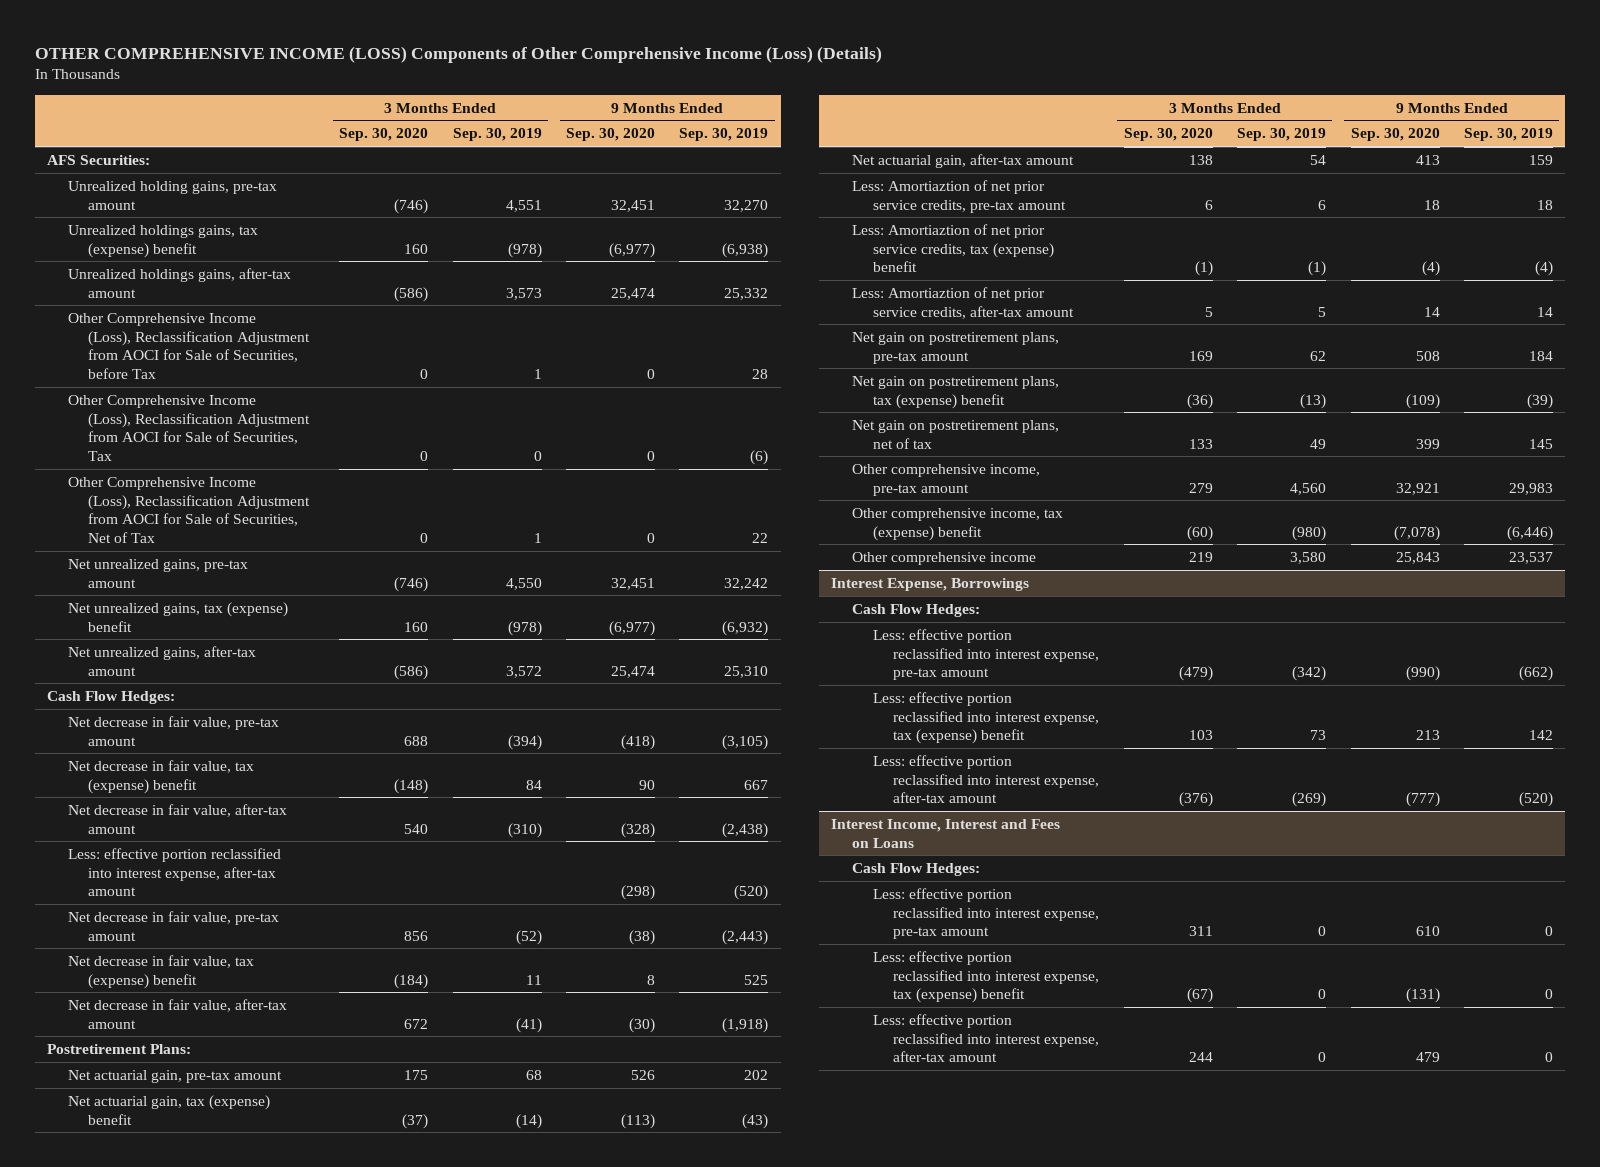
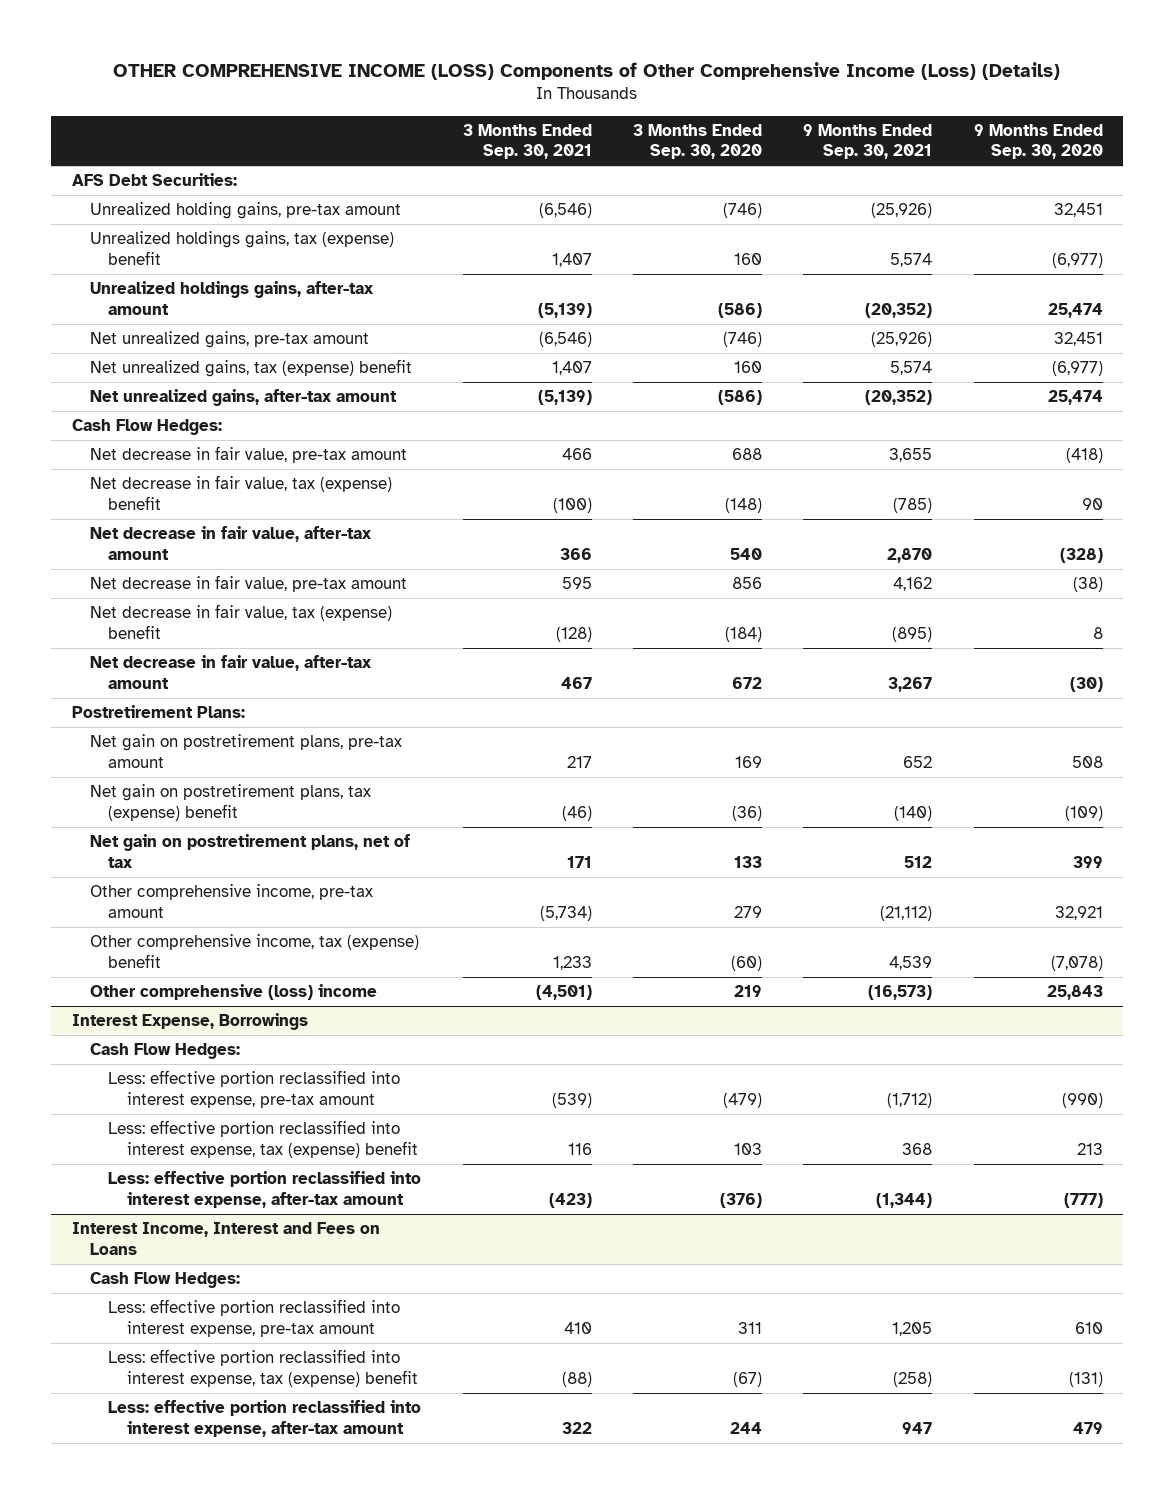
- | 3 Months Ended Sep. 30, 2020 | 3 Months Ended Sep. 30, 2019 | 9 Months Ended Sep. 30, 2020 | 9 Months Ended Sep. 30, 2019
+ | 3 Months Ended Sep. 30, 2021 | 3 Months Ended Sep. 30, 2020 | 9 Months Ended Sep. 30, 2021 | 9 Months Ended Sep. 30, 2020
- AFS Securities:
+ AFS Debt Securities:
- Other Comprehensive Income (Loss), Reclassification Adjustment from AOCI for Sale of Securities, before Tax | 0 | 1 | 0 | 28
- Other Comprehensive Income (Loss), Reclassification Adjustment from AOCI for Sale of Securities, Tax | 0 | 0 | 0 | (6)
- Other Comprehensive Income (Loss), Reclassification Adjustment from AOCI for Sale of Securities, Net of Tax | 0 | 1 | 0 | 22
- Less: effective portion reclassified into interest expense, after-tax amount | | | (298) | (520)
- Net actuarial gain, pre-tax amount | 175 | 68 | 526 | 202
- Net actuarial gain, tax (expense) benefit | (37) | (14) | (113) | (43)
- Net actuarial gain, after-tax amount | 138 | 54 | 413 | 159
- Less: Amortiaztion of net prior service credits, pre-tax amount | 6 | 6 | 18 | 18
- Less: Amortiaztion of net prior service credits, tax (expense) benefit | (1) | (1) | (4) | (4)
- Less: Amortiaztion of net prior service credits, after-tax amount | 5 | 5 | 14 | 14
- Other comprehensive income | 219 | 3,580 | 25,843 | 23,537
+ Other comprehensive (loss) income | (4,501) | 219 | (16,573) | 25,843

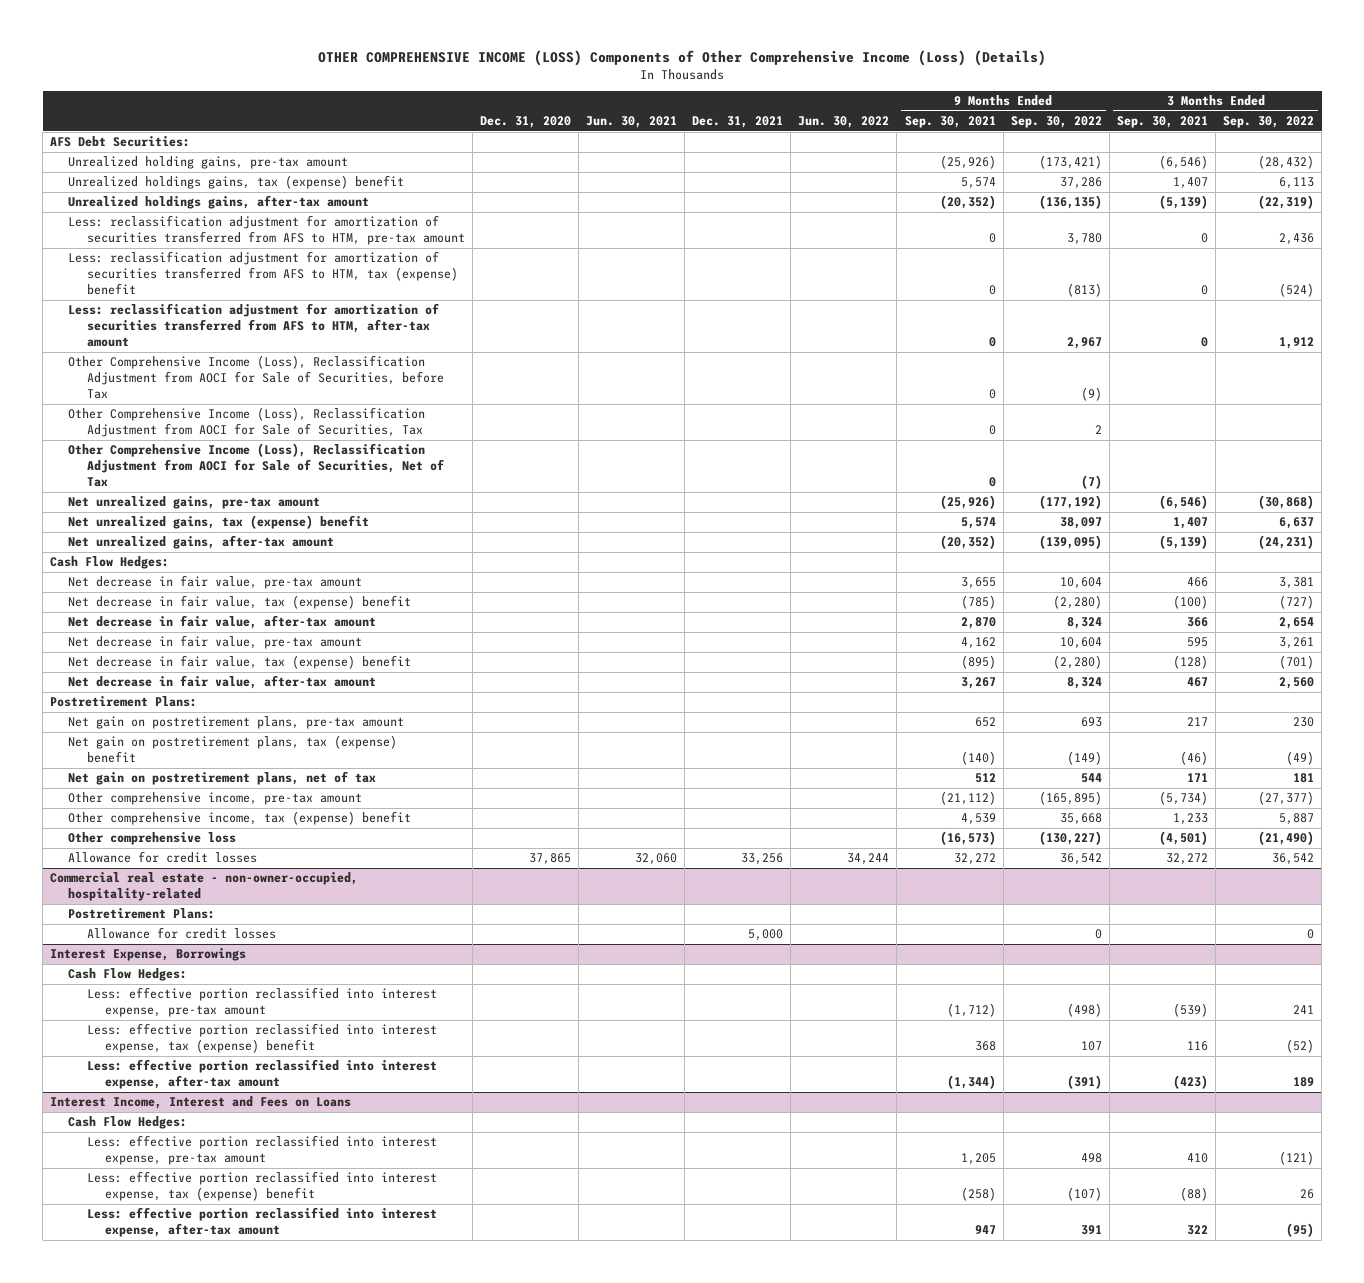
- | 3 Months Ended Sep. 30, 2021 | 3 Months Ended Sep. 30, 2020 | 9 Months Ended Sep. 30, 2021 | 9 Months Ended Sep. 30, 2020
+ | Dec. 31, 2020 | Jun. 30, 2021 | Dec. 31, 2021 | Jun. 30, 2022 | 9 Months Ended Sep. 30, 2021 | 9 Months Ended Sep. 30, 2022 | 3 Months Ended Sep. 30, 2021 | 3 Months Ended Sep. 30, 2022
+ Less: reclassification adjustment for amortization of securities transferred from AFS to HTM, pre-tax amount | | | | | 0 | 3,780 | 0 | 2,436
+ Less: reclassification adjustment for amortization of securities transferred from AFS to HTM, tax (expense) benefit | | | | | 0 | (813) | 0 | (524)
+ Less: reclassification adjustment for amortization of securities transferred from AFS to HTM, after-tax amount | | | | | 0 | 2,967 | 0 | 1,912
+ Other Comprehensive Income (Loss), Reclassification Adjustment from AOCI for Sale of Securities, before Tax | | | | | 0 | (9) | |
+ Other Comprehensive Income (Loss), Reclassification Adjustment from AOCI for Sale of Securities, Tax | | | | | 0 | 2 | |
+ Other Comprehensive Income (Loss), Reclassification Adjustment from AOCI for Sale of Securities, Net of Tax | | | | | 0 | (7) | |
- Other comprehensive (loss) income | (4,501) | 219 | (16,573) | 25,843
+ Other comprehensive loss | | | | | (16,573) | (130,227) | (4,501) | (21,490)
+ Allowance for credit losses | 37,865 | 32,060 | 33,256 | 34,244 | 32,272 | 36,542 | 32,272 | 36,542
+ Commercial real estate - non-owner-occupied, hospitality-related
+ Postretirement Plans:
+ Allowance for credit losses | | | 5,000 | | | 0 | | 0

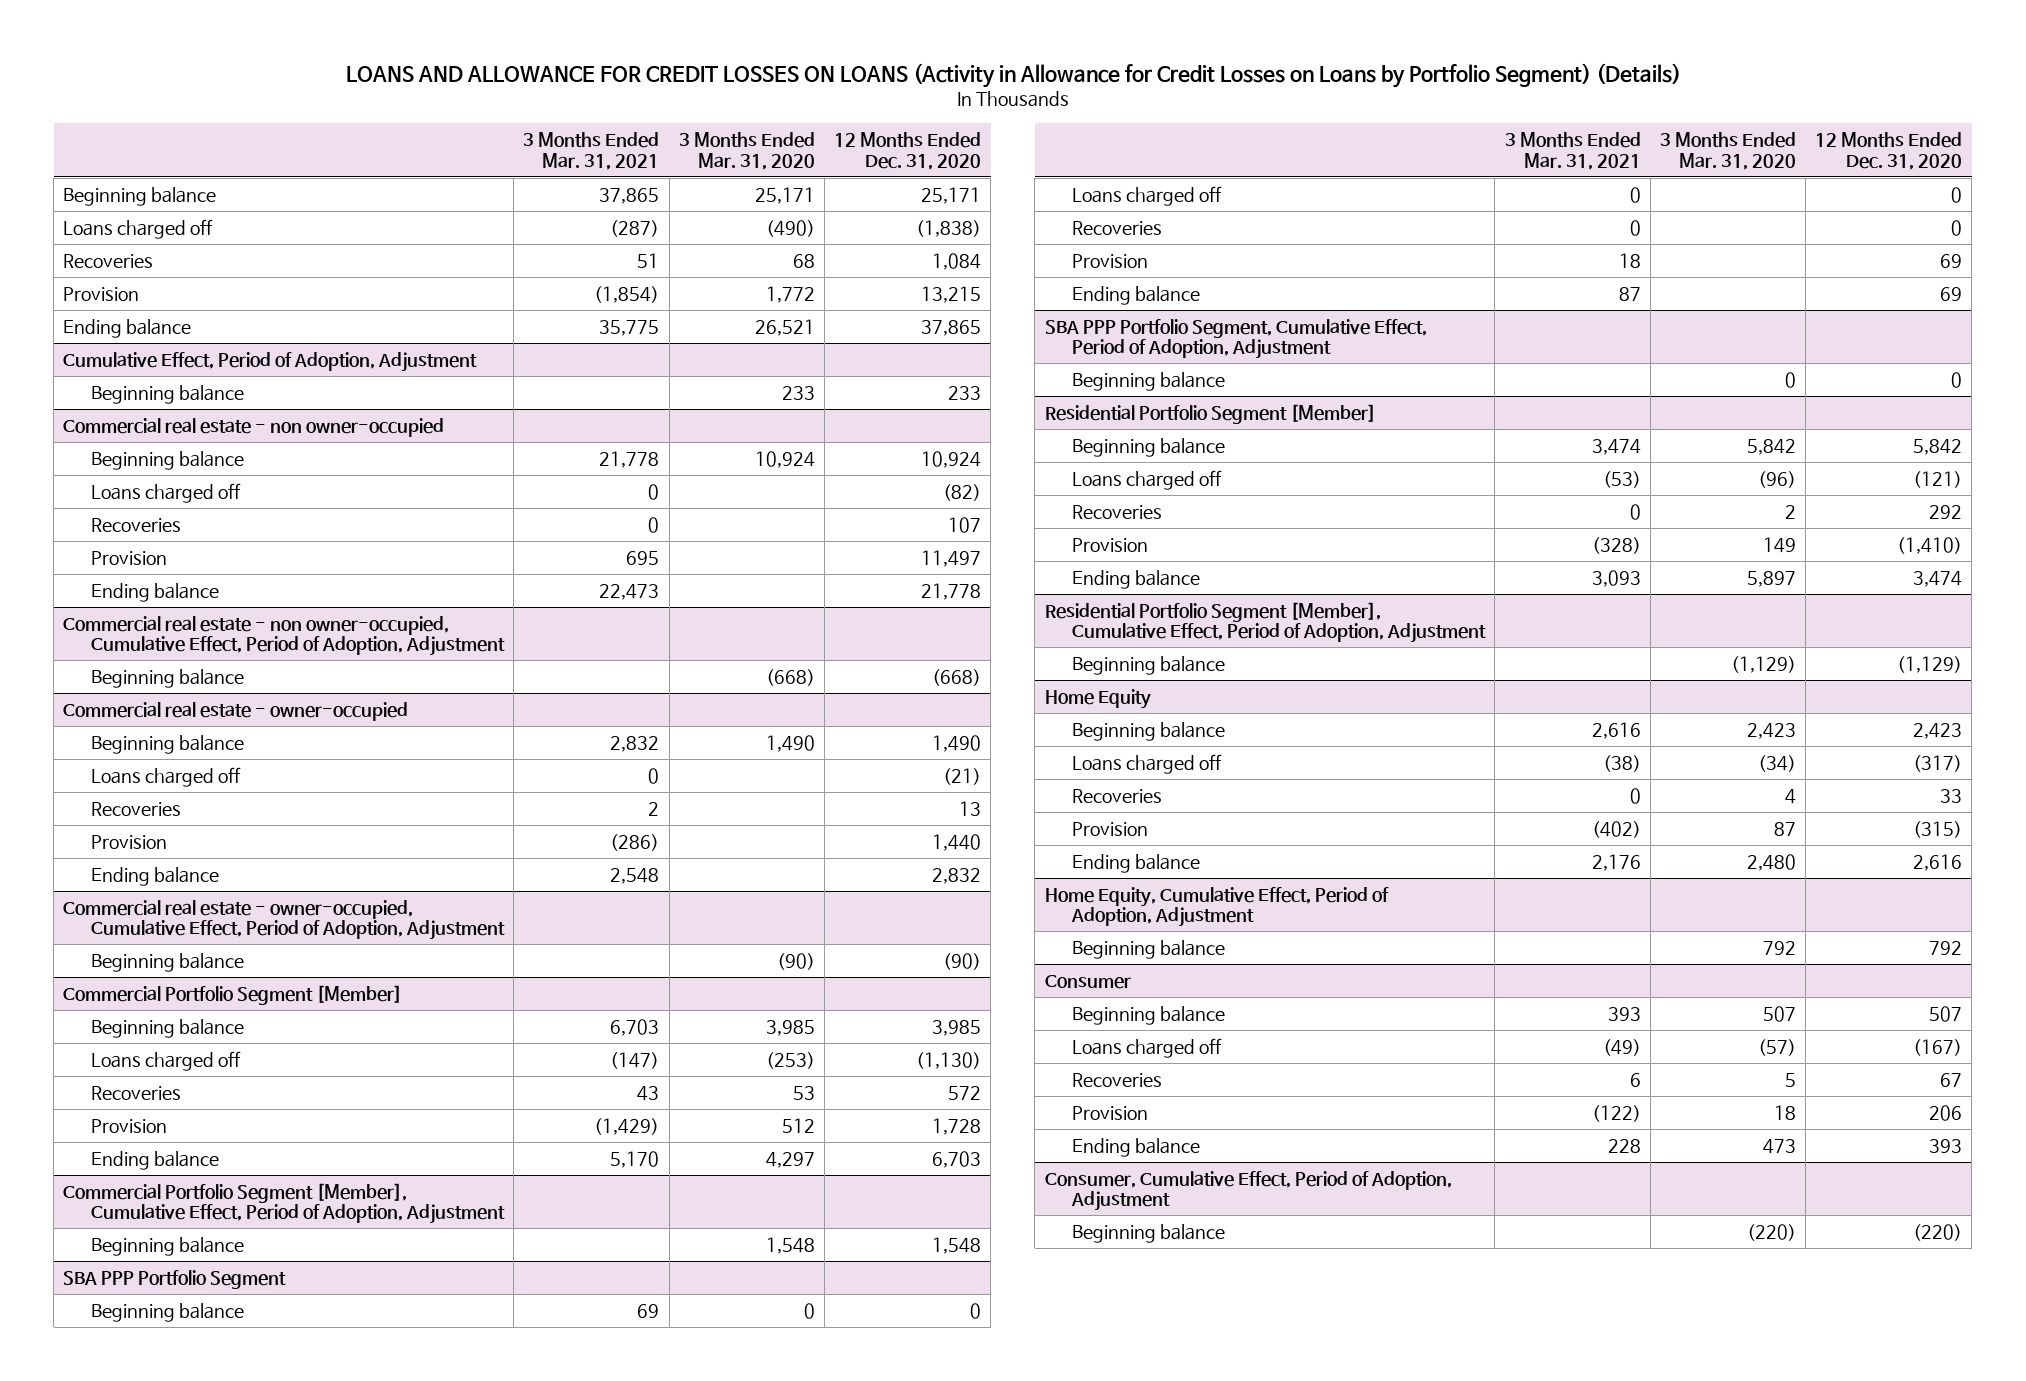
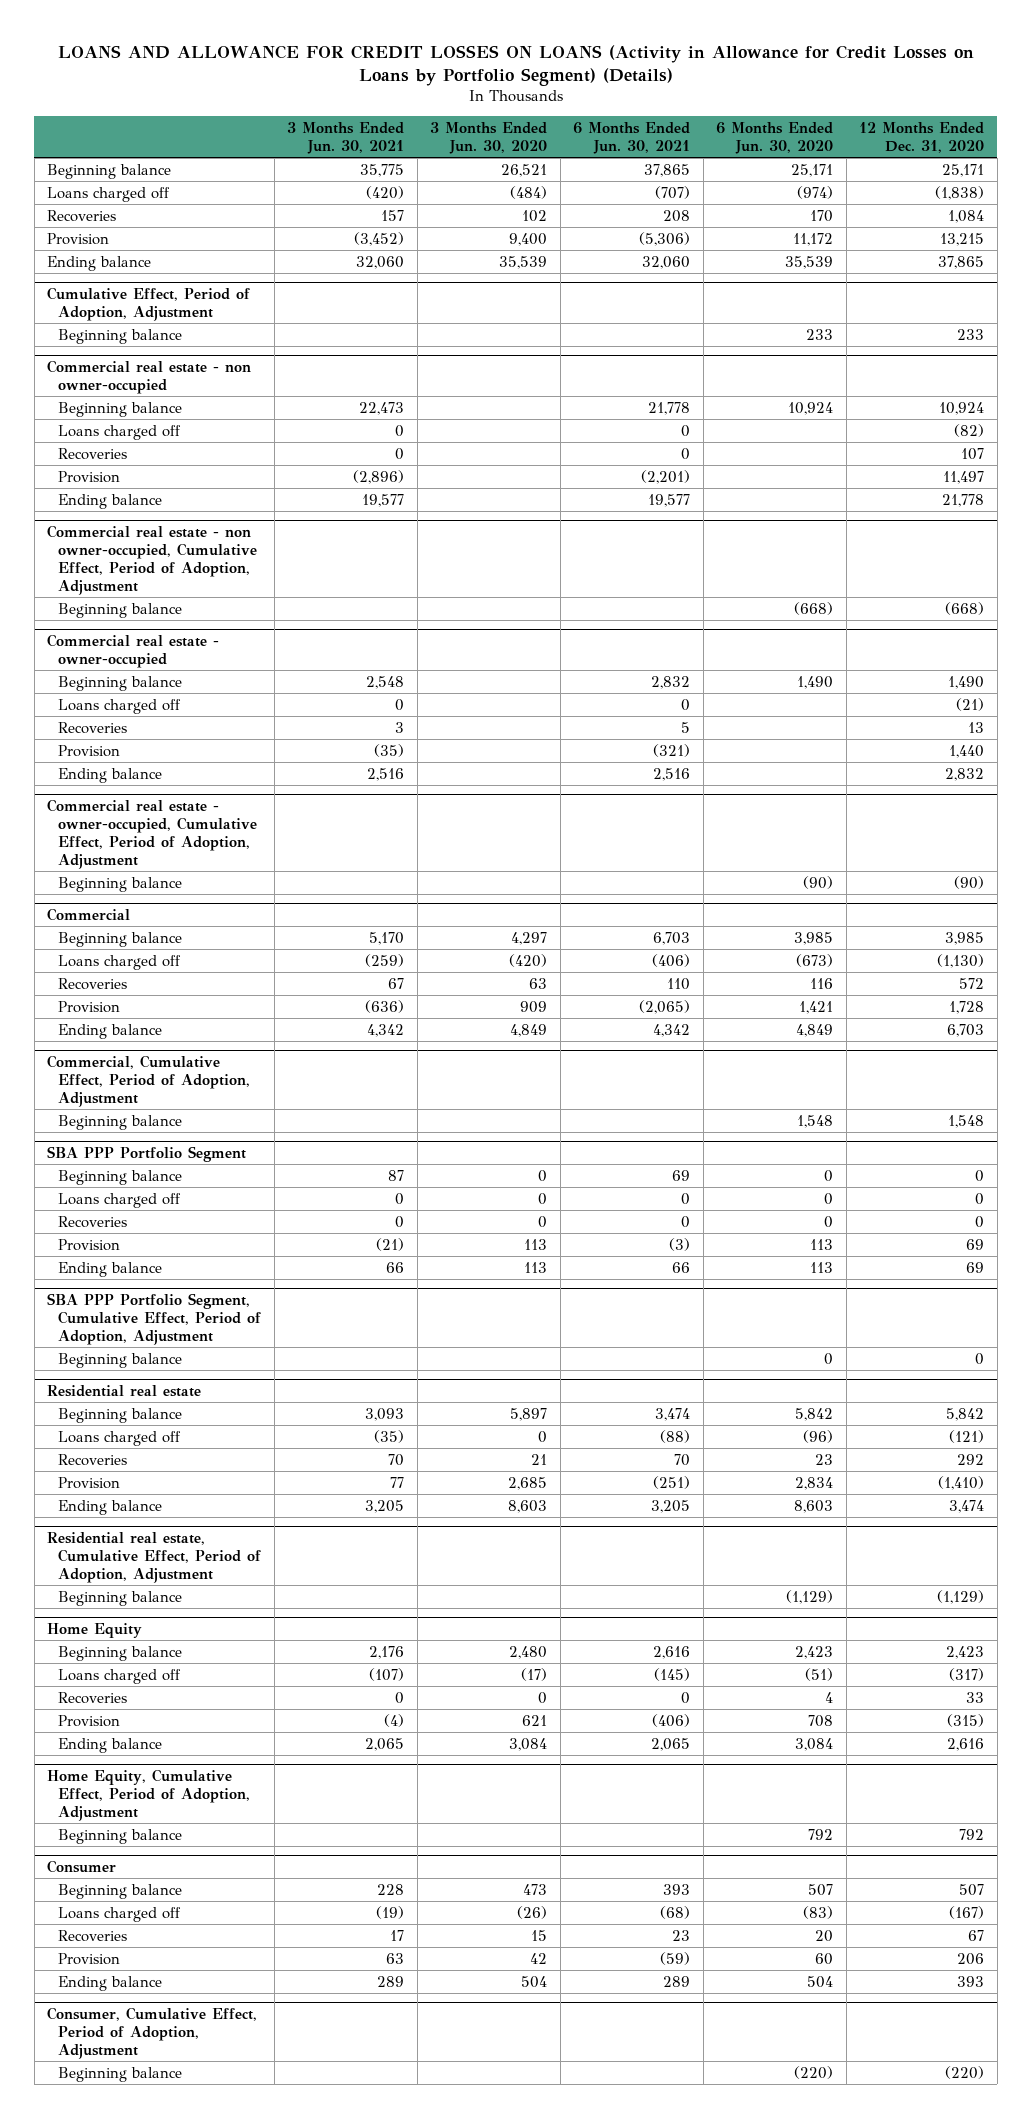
- | 3 Months Ended Mar. 31, 2021 | 3 Months Ended Mar. 31, 2020 | 12 Months Ended Dec. 31, 2020
+ | 3 Months Ended Jun. 30, 2021 | 3 Months Ended Jun. 30, 2020 | 6 Months Ended Jun. 30, 2021 | 6 Months Ended Jun. 30, 2020 | 12 Months Ended Dec. 31, 2020
- Commercial Portfolio Segment [Member]
+ Commercial
- Commercial Portfolio Segment [Member], Cumulative Effect, Period of Adoption, Adjustment
+ Commercial, Cumulative Effect, Period of Adoption, Adjustment
- Residential Portfolio Segment [Member]
+ Residential real estate
- Residential Portfolio Segment [Member], Cumulative Effect, Period of Adoption, Adjustment
+ Residential real estate, Cumulative Effect, Period of Adoption, Adjustment

